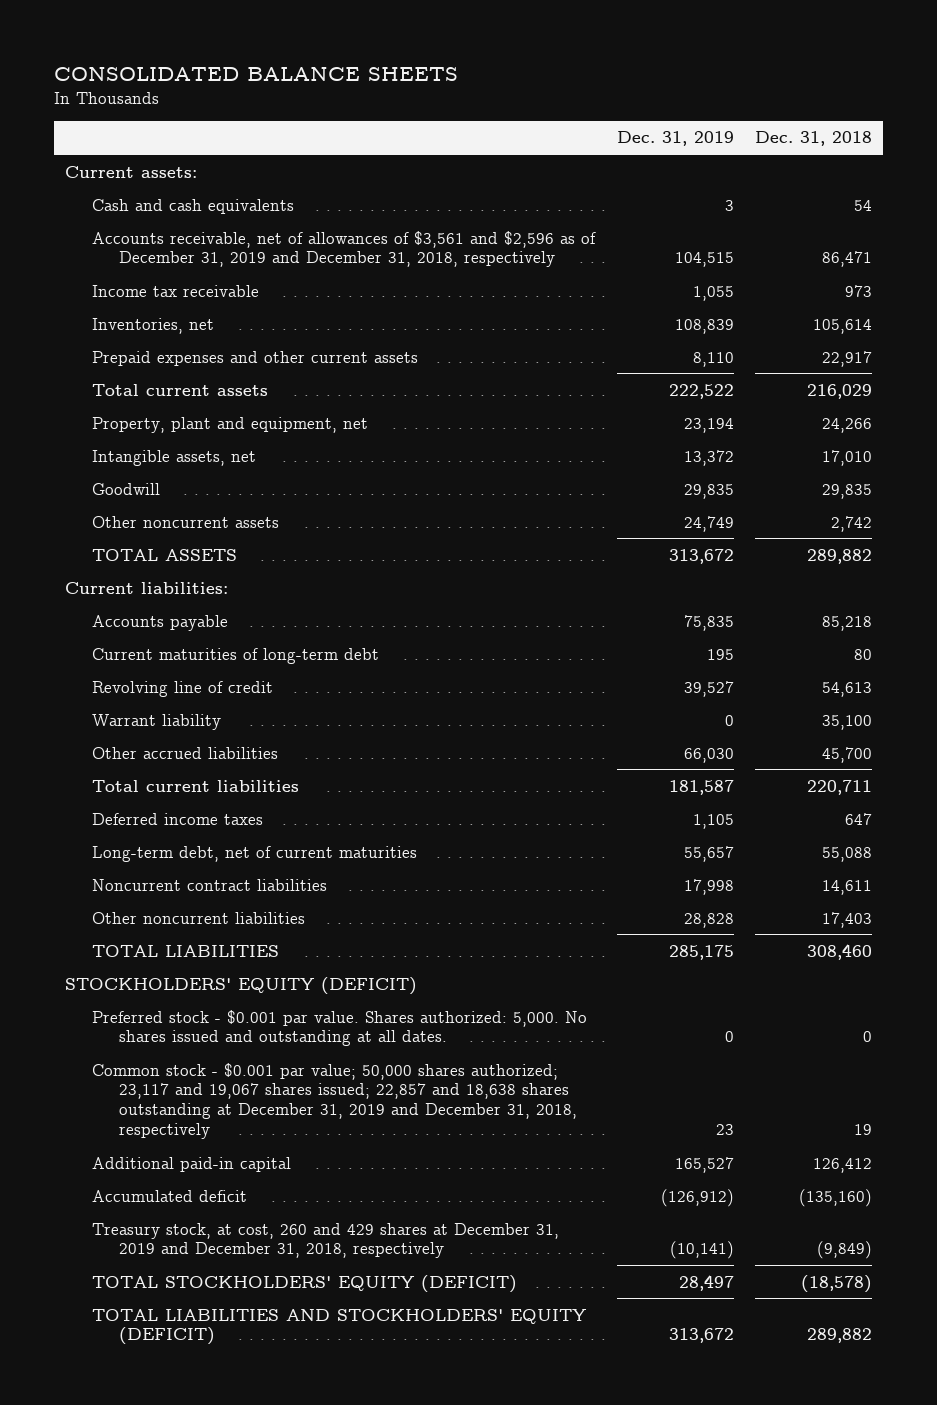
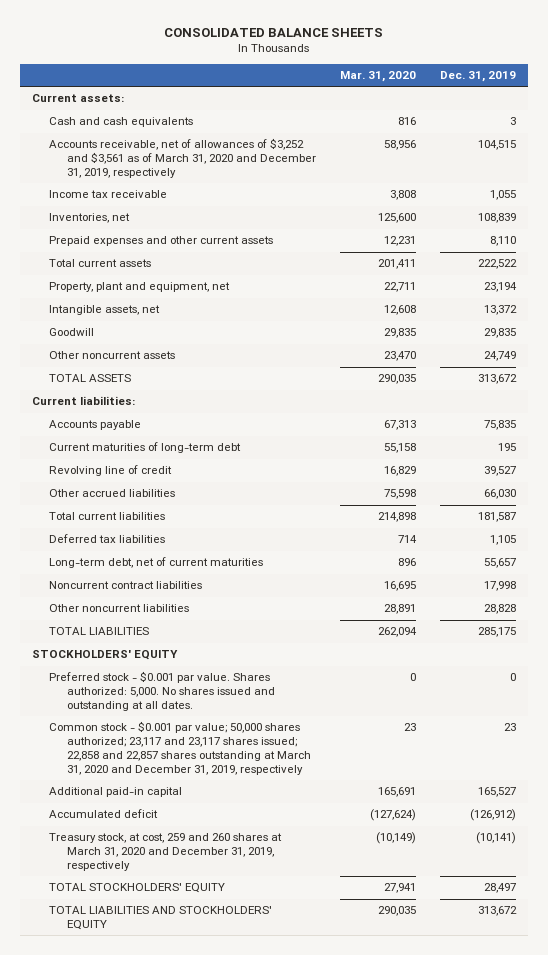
- | Dec. 31, 2019 | Dec. 31, 2018
+ | Mar. 31, 2020 | Dec. 31, 2019
- Accounts receivable, net of allowances of $3,561 and $2,596 as of December 31, 2019 and December 31, 2018, respectively | 104,515 | 86,471
+ Accounts receivable, net of allowances of $3,252 and $3,561 as of March 31, 2020 and December 31, 2019, respectively | 58,956 | 104,515
- Warrant liability | 0 | 35,100
- Deferred income taxes | 1,105 | 647
+ Deferred tax liabilities | 714 | 1,105
- STOCKHOLDERS' EQUITY (DEFICIT)
+ STOCKHOLDERS' EQUITY
- Common stock - $0.001 par value; 50,000 shares authorized; 23,117 and 19,067 shares issued; 22,857 and 18,638 shares outstanding at December 31, 2019 and December 31, 2018, respectively | 23 | 19
+ Common stock - $0.001 par value; 50,000 shares authorized; 23,117 and 23,117 shares issued; 22,858 and 22,857 shares outstanding at March 31, 2020 and December 31, 2019, respectively | 23 | 23
- Treasury stock, at cost, 260 and 429 shares at December 31, 2019 and December 31, 2018, respectively | (10,141) | (9,849)
- TOTAL STOCKHOLDERS' EQUITY (DEFICIT) | 28,497 | (18,578)
- TOTAL LIABILITIES AND STOCKHOLDERS' EQUITY (DEFICIT) | 313,672 | 289,882
+ Treasury stock, at cost, 259 and 260 shares at March 31, 2020 and December 31, 2019, respectively | (10,149) | (10,141)
+ TOTAL STOCKHOLDERS' EQUITY | 27,941 | 28,497
+ TOTAL LIABILITIES AND STOCKHOLDERS' EQUITY | 290,035 | 313,672

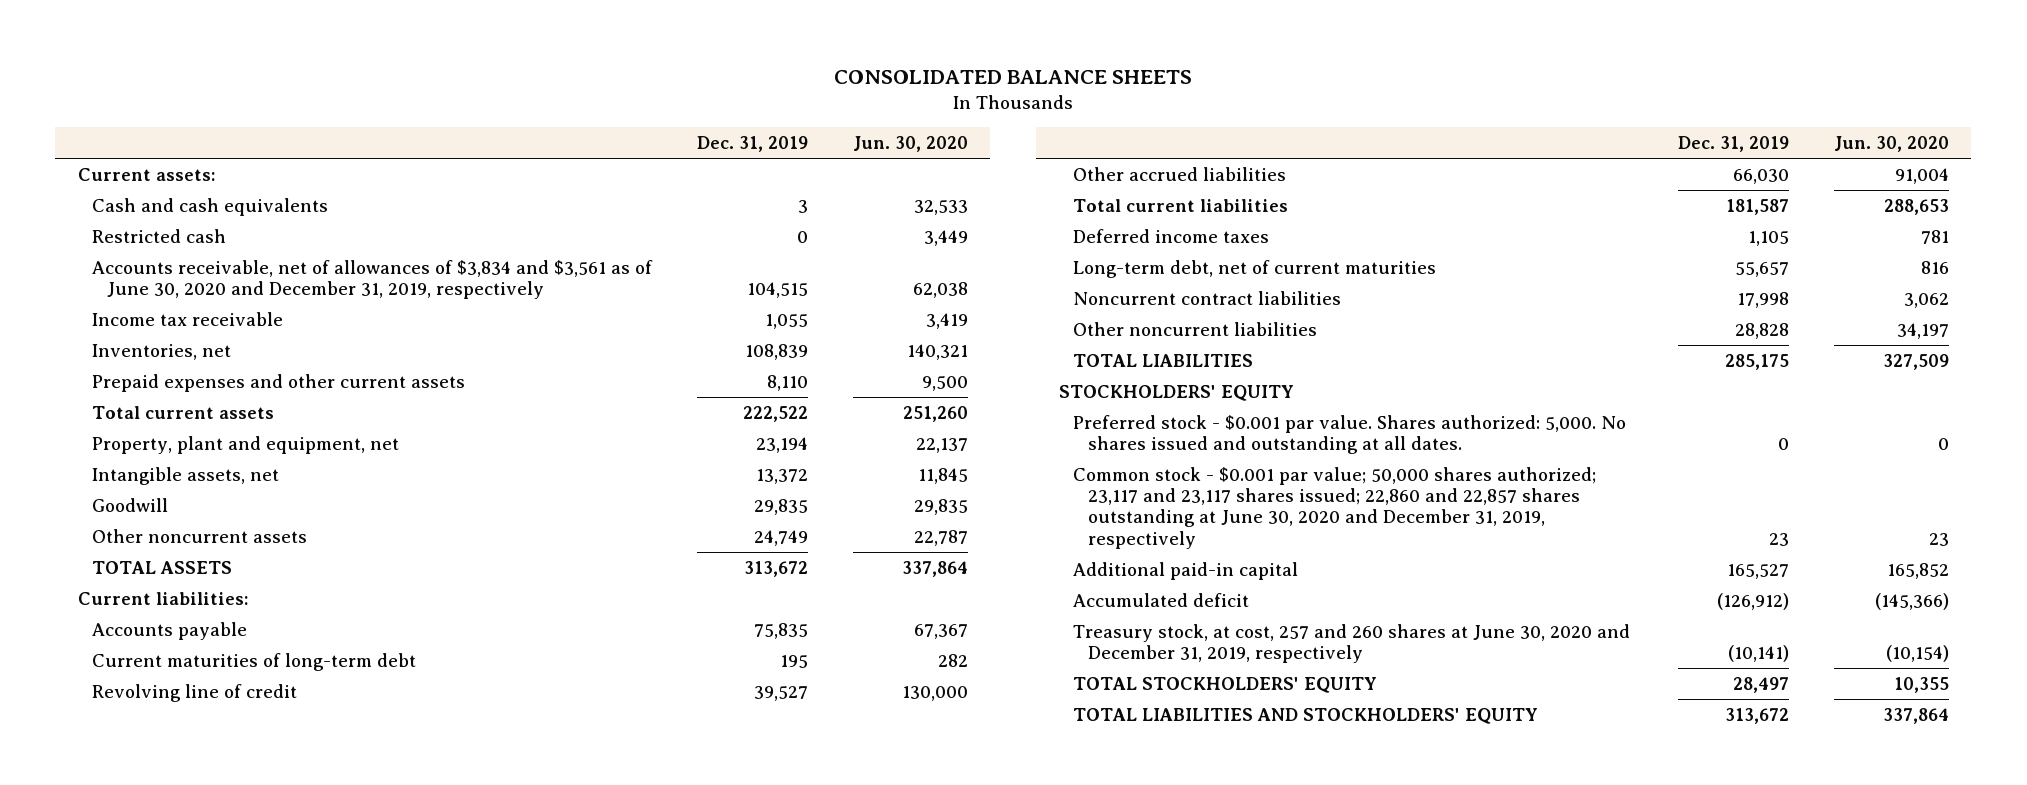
- | Mar. 31, 2020 | Dec. 31, 2019
+ | Dec. 31, 2019 | Jun. 30, 2020
- Accounts receivable, net of allowances of $3,252 and $3,561 as of March 31, 2020 and December 31, 2019, respectively | 58,956 | 104,515
+ Restricted cash | 0 | 3,449
+ Accounts receivable, net of allowances of $3,834 and $3,561 as of June 30, 2020 and December 31, 2019, respectively | 104,515 | 62,038
- Deferred tax liabilities | 714 | 1,105
+ Deferred income taxes | 1,105 | 781
- Common stock - $0.001 par value; 50,000 shares authorized; 23,117 and 23,117 shares issued; 22,858 and 22,857 shares outstanding at March 31, 2020 and December 31, 2019, respectively | 23 | 23
+ Common stock - $0.001 par value; 50,000 shares authorized; 23,117 and 23,117 shares issued; 22,860 and 22,857 shares outstanding at June 30, 2020 and December 31, 2019, respectively | 23 | 23
- Treasury stock, at cost, 259 and 260 shares at March 31, 2020 and December 31, 2019, respectively | (10,149) | (10,141)
+ Treasury stock, at cost, 257 and 260 shares at June 30, 2020 and December 31, 2019, respectively | (10,141) | (10,154)

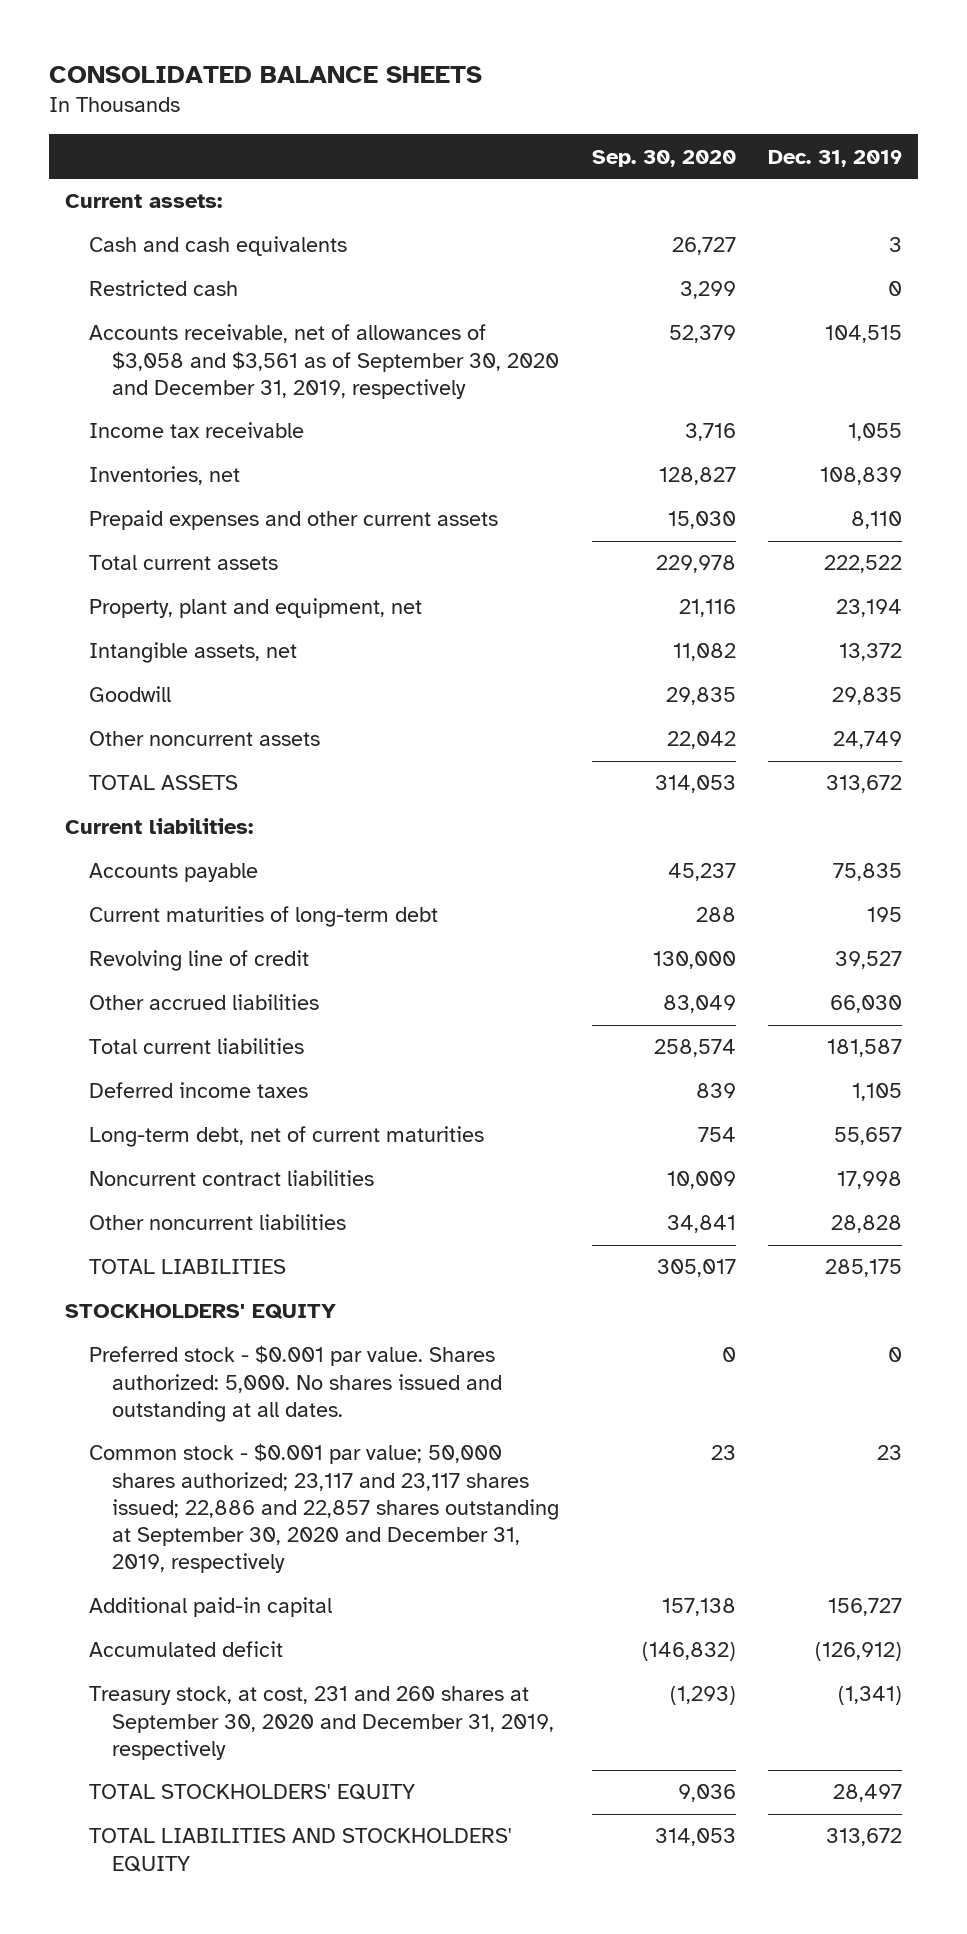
- | Dec. 31, 2019 | Jun. 30, 2020
+ | Sep. 30, 2020 | Dec. 31, 2019
- Accounts receivable, net of allowances of $3,834 and $3,561 as of June 30, 2020 and December 31, 2019, respectively | 104,515 | 62,038
+ Accounts receivable, net of allowances of $3,058 and $3,561 as of September 30, 2020 and December 31, 2019, respectively | 52,379 | 104,515
- Common stock - $0.001 par value; 50,000 shares authorized; 23,117 and 23,117 shares issued; 22,860 and 22,857 shares outstanding at June 30, 2020 and December 31, 2019, respectively | 23 | 23
- Additional paid-in capital | 165,527 | 165,852
+ Common stock - $0.001 par value; 50,000 shares authorized; 23,117 and 23,117 shares issued; 22,886 and 22,857 shares outstanding at September 30, 2020 and December 31, 2019, respectively | 23 | 23
+ Additional paid-in capital | 157,138 | 156,727
- Treasury stock, at cost, 257 and 260 shares at June 30, 2020 and December 31, 2019, respectively | (10,141) | (10,154)
+ Treasury stock, at cost, 231 and 260 shares at September 30, 2020 and December 31, 2019, respectively | (1,293) | (1,341)

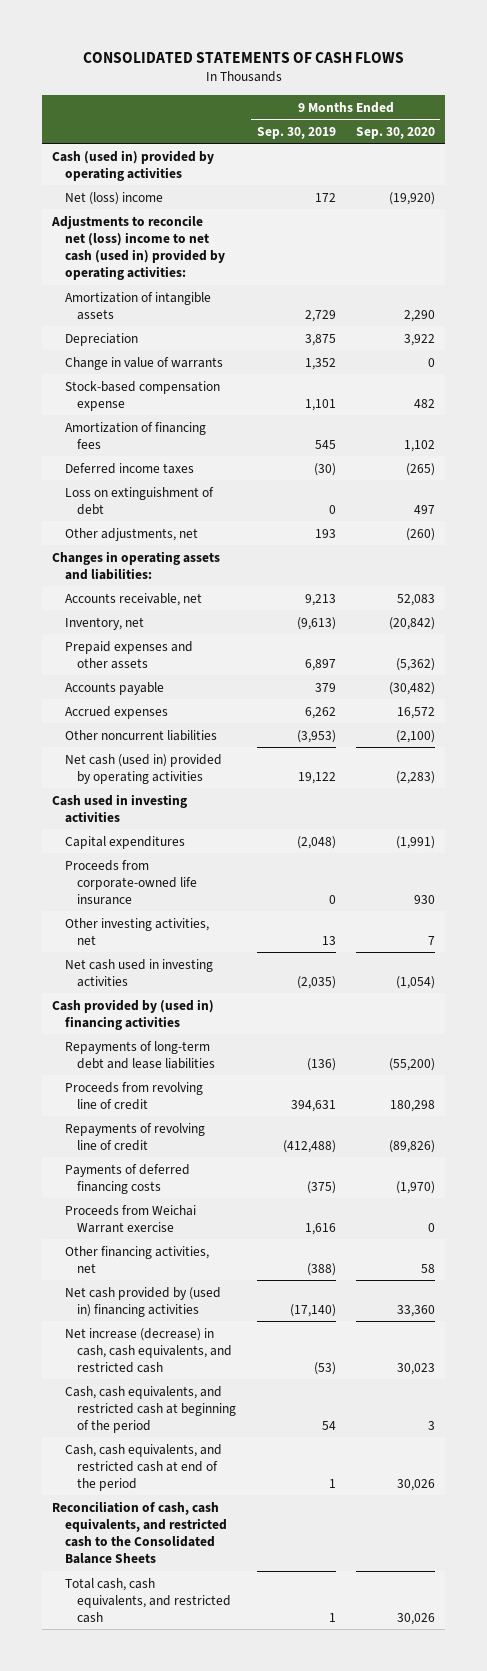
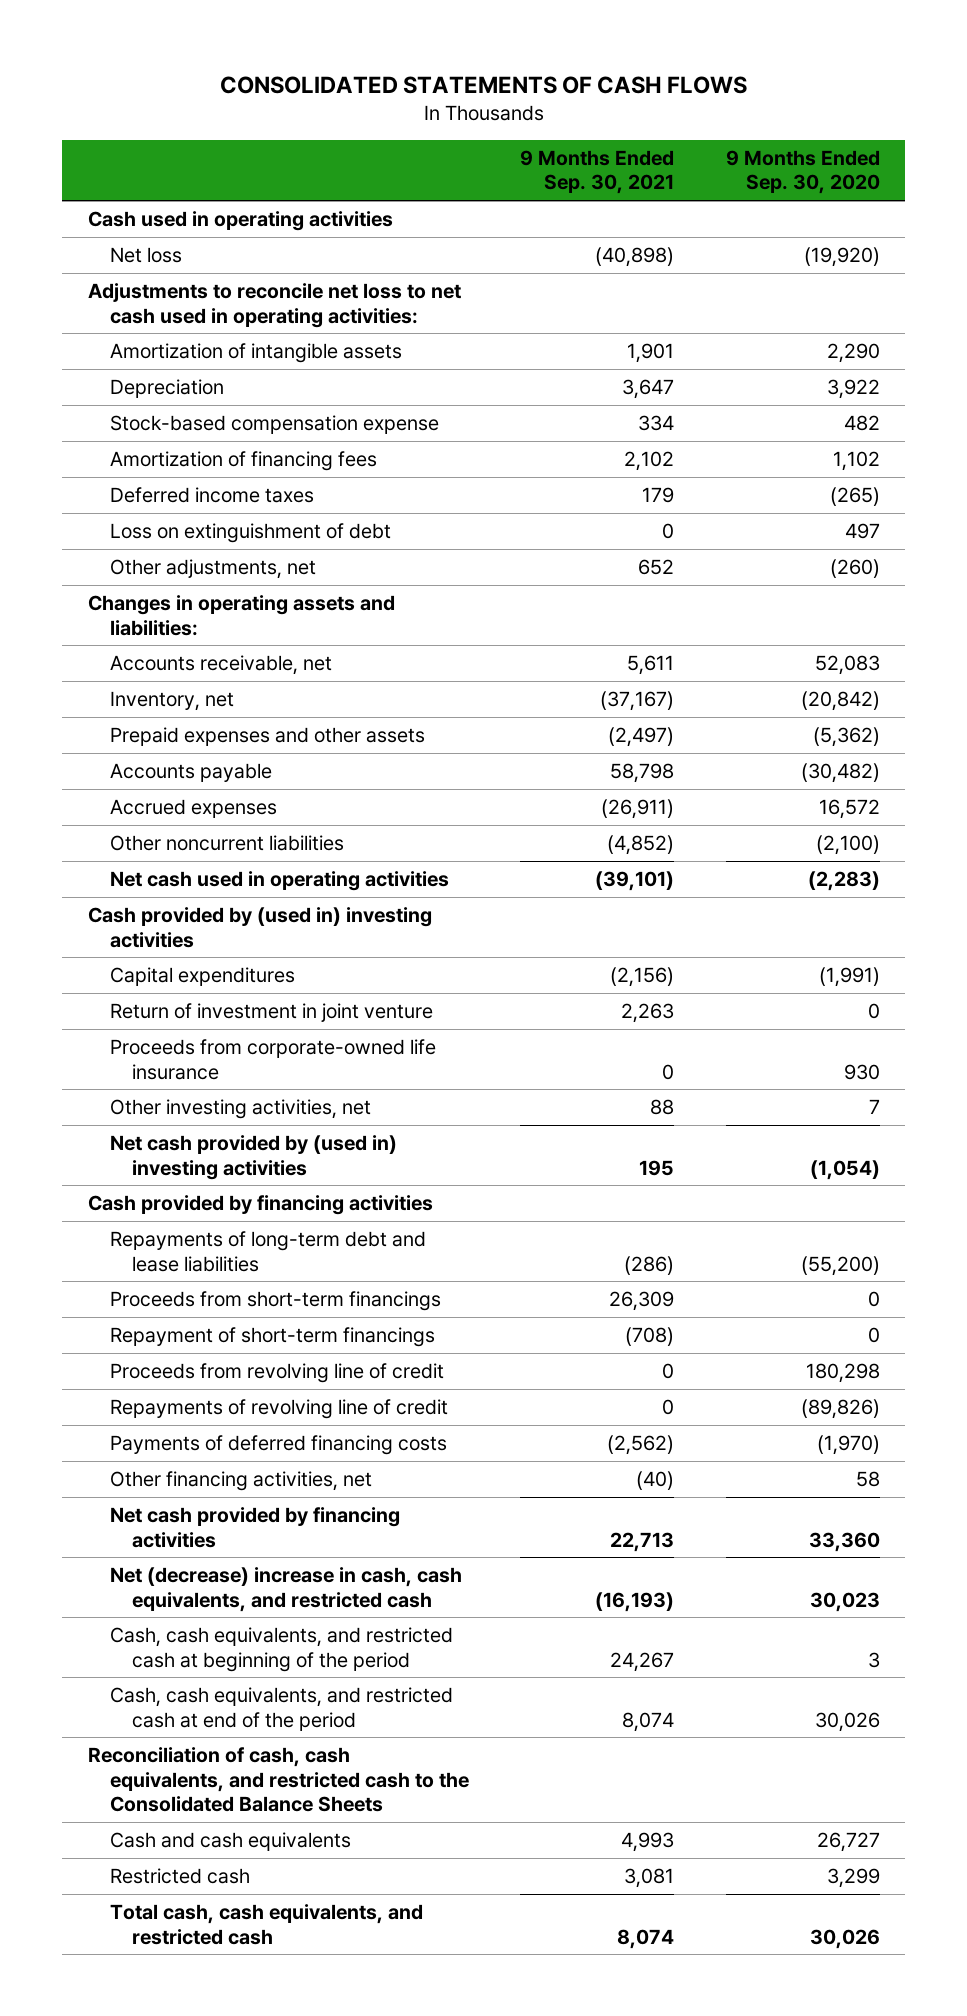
- | 9 Months Ended Sep. 30, 2019 | 9 Months Ended Sep. 30, 2020
+ | 9 Months Ended Sep. 30, 2021 | 9 Months Ended Sep. 30, 2020
- Cash (used in) provided by operating activities
- Net (loss) income | 172 | (19,920)
- Adjustments to reconcile net (loss) income to net cash (used in) provided by operating activities:
+ Cash used in operating activities
+ Net loss | (40,898) | (19,920)
+ Adjustments to reconcile net loss to net cash used in operating activities:
- Change in value of warrants | 1,352 | 0
- Net cash (used in) provided by operating activities | 19,122 | (2,283)
- Cash used in investing activities
+ Net cash used in operating activities | (39,101) | (2,283)
+ Cash provided by (used in) investing activities
+ Return of investment in joint venture | 2,263 | 0
- Net cash used in investing activities | (2,035) | (1,054)
- Cash provided by (used in) financing activities
+ Net cash provided by (used in) investing activities | 195 | (1,054)
+ Cash provided by financing activities
+ Proceeds from short-term financings | 26,309 | 0
+ Repayment of short-term financings | (708) | 0
- Proceeds from Weichai Warrant exercise | 1,616 | 0
- Net cash provided by (used in) financing activities | (17,140) | 33,360
- Net increase (decrease) in cash, cash equivalents, and restricted cash | (53) | 30,023
+ Net cash provided by financing activities | 22,713 | 33,360
+ Net (decrease) increase in cash, cash equivalents, and restricted cash | (16,193) | 30,023
+ Cash and cash equivalents | 4,993 | 26,727
+ Restricted cash | 3,081 | 3,299

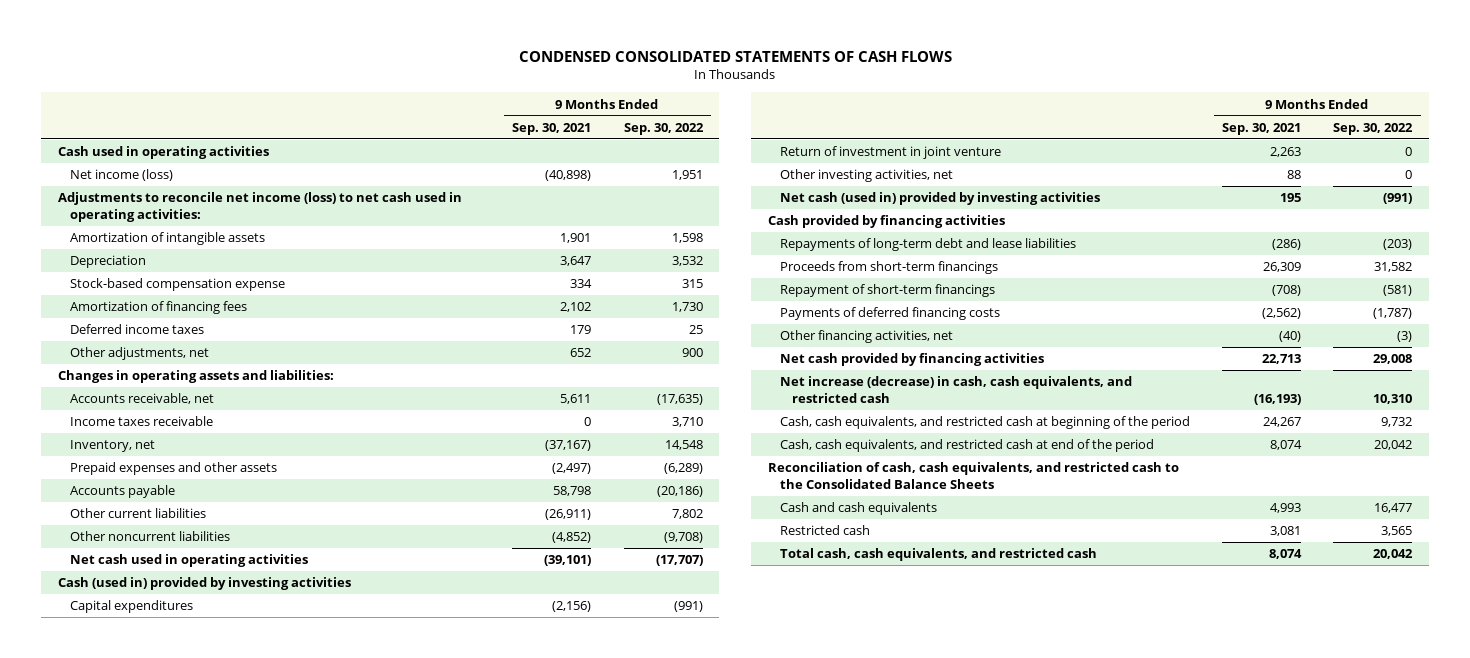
- CONSOLIDATED STATEMENTS OF CASH FLOWS
+ CONDENSED CONSOLIDATED STATEMENTS OF CASH FLOWS
- | 9 Months Ended Sep. 30, 2021 | 9 Months Ended Sep. 30, 2020
+ | 9 Months Ended Sep. 30, 2021 | 9 Months Ended Sep. 30, 2022
- Net loss | (40,898) | (19,920)
- Adjustments to reconcile net loss to net cash used in operating activities:
+ Net income (loss) | (40,898) | 1,951
+ Adjustments to reconcile net income (loss) to net cash used in operating activities:
- Loss on extinguishment of debt | 0 | 497
+ Income taxes receivable | 0 | 3,710
- Accrued expenses | (26,911) | 16,572
+ Other current liabilities | (26,911) | 7,802
- Cash provided by (used in) investing activities
+ Cash (used in) provided by investing activities
- Proceeds from corporate-owned life insurance | 0 | 930
- Net cash provided by (used in) investing activities | 195 | (1,054)
+ Net cash (used in) provided by investing activities | 195 | (991)
- Proceeds from revolving line of credit | 0 | 180,298
- Repayments of revolving line of credit | 0 | (89,826)
- Net (decrease) increase in cash, cash equivalents, and restricted cash | (16,193) | 30,023
+ Net increase (decrease) in cash, cash equivalents, and restricted cash | (16,193) | 10,310

